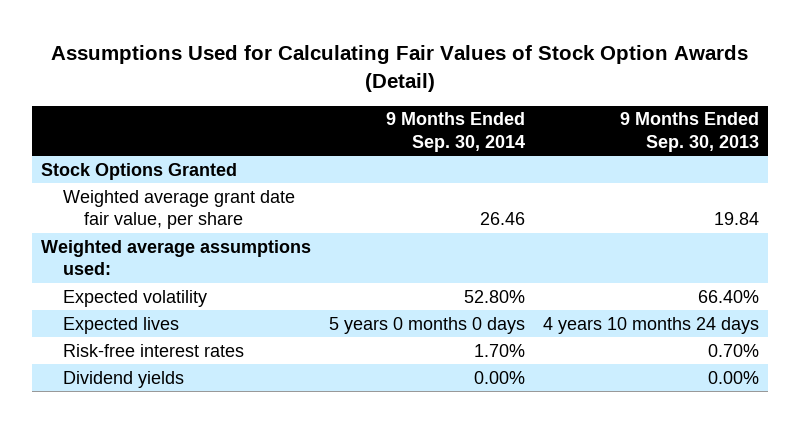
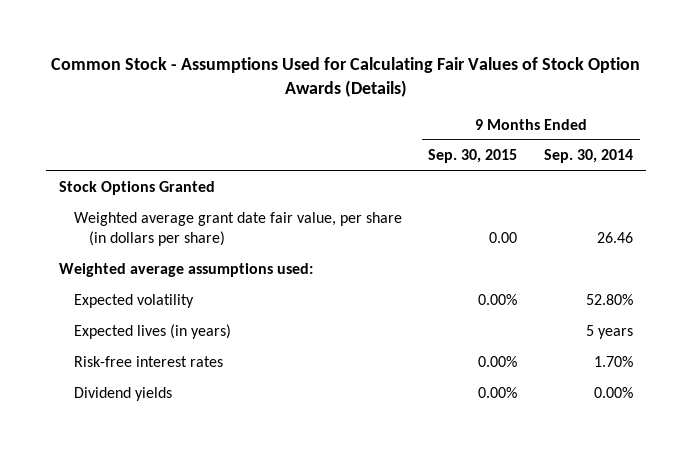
- Assumptions Used for Calculating Fair Values of Stock Option Awards (Detail)
+ Common Stock - Assumptions Used for Calculating Fair Values of Stock Option Awards (Details)
- | 9 Months Ended Sep. 30, 2014 | 9 Months Ended Sep. 30, 2013
+ | 9 Months Ended Sep. 30, 2015 | 9 Months Ended Sep. 30, 2014
- Weighted average grant date fair value, per share | 26.46 | 19.84
+ Weighted average grant date fair value, per share (in dollars per share) | 0.00 | 26.46
- Expected lives | 5 years 0 months 0 days | 4 years 10 months 24 days
+ Expected lives (in years) | | 5 years

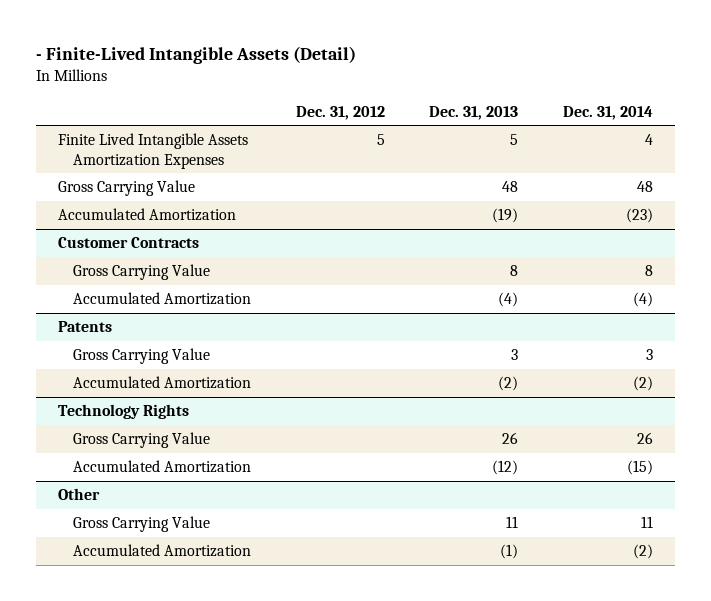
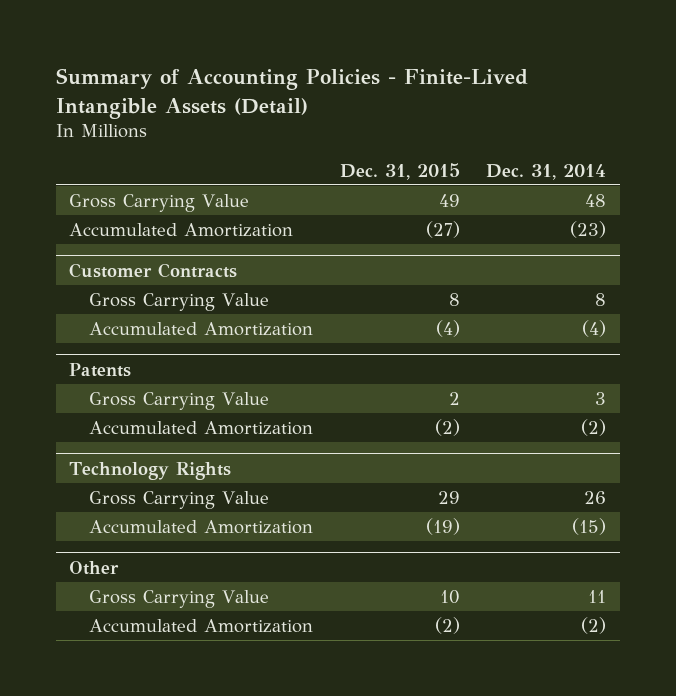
- - Finite-Lived Intangible Assets (Detail)
+ Summary of Accounting Policies - Finite-Lived Intangible Assets (Detail)
- | Dec. 31, 2012 | Dec. 31, 2013 | Dec. 31, 2014
+ | Dec. 31, 2015 | Dec. 31, 2014
- Finite Lived Intangible Assets Amortization Expenses | 5 | 5 | 4

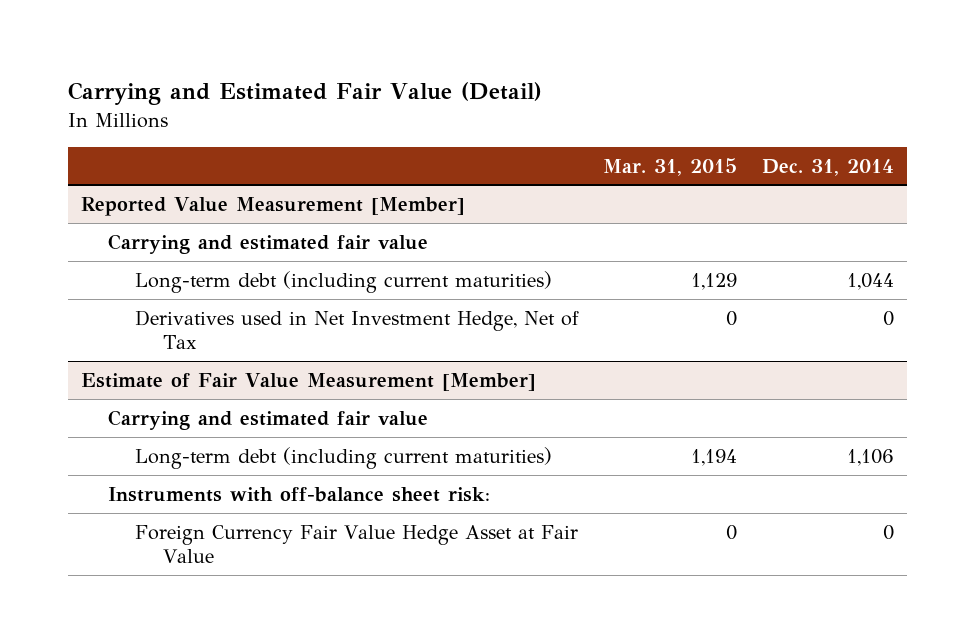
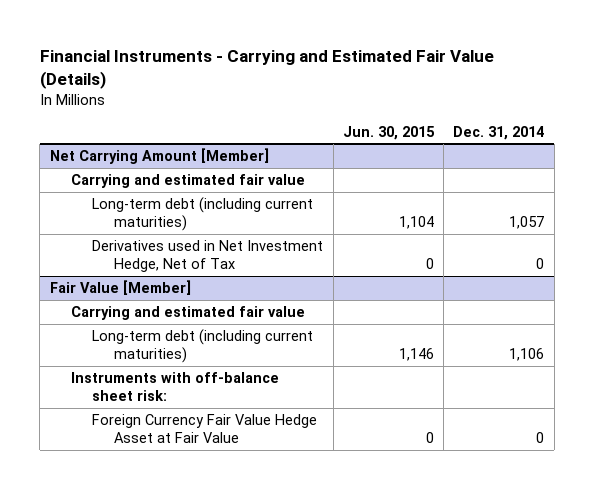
- Carrying and Estimated Fair Value (Detail)
+ Financial Instruments - Carrying and Estimated Fair Value (Details)
- | Mar. 31, 2015 | Dec. 31, 2014
+ | Jun. 30, 2015 | Dec. 31, 2014
- Reported Value Measurement [Member]
+ Net Carrying Amount [Member]
- Long-term debt (including current maturities) | 1,129 | 1,044
+ Long-term debt (including current maturities) | 1,104 | 1,057
- Estimate of Fair Value Measurement [Member]
+ Fair Value [Member]

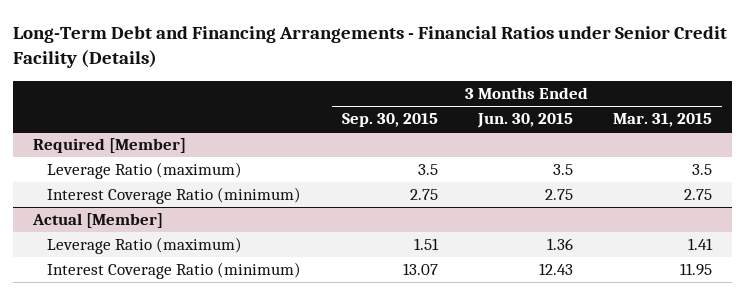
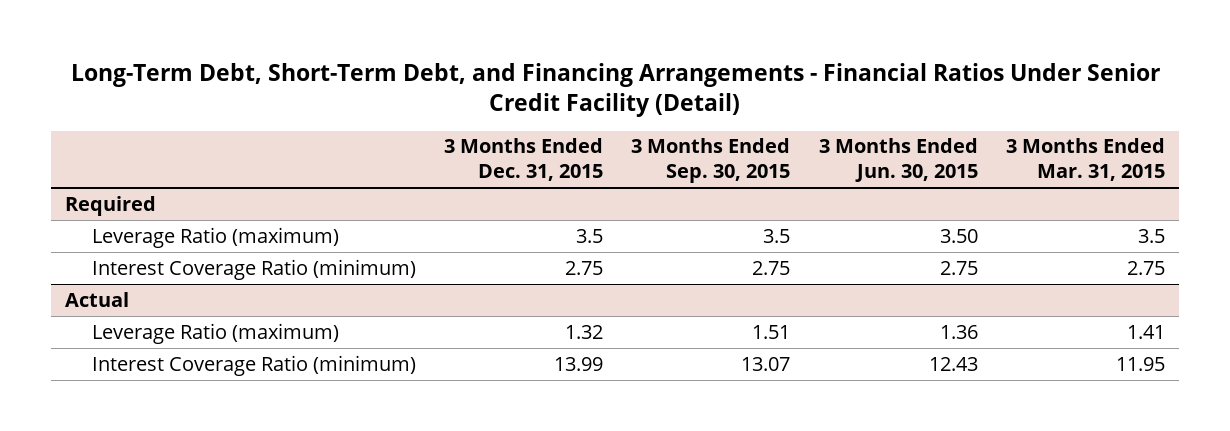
- Long-Term Debt and Financing Arrangements - Financial Ratios under Senior Credit Facility (Details)
+ Long-Term Debt, Short-Term Debt, and Financing Arrangements - Financial Ratios Under Senior Credit Facility (Detail)
- | 3 Months Ended Sep. 30, 2015 | 3 Months Ended Jun. 30, 2015 | 3 Months Ended Mar. 31, 2015
+ | 3 Months Ended Dec. 31, 2015 | 3 Months Ended Sep. 30, 2015 | 3 Months Ended Jun. 30, 2015 | 3 Months Ended Mar. 31, 2015
- Required [Member]
- Leverage Ratio (maximum) | 3.5 | 3.5 | 3.5
+ Required
+ Leverage Ratio (maximum) | 3.5 | 3.5 | 3.50 | 3.5
- Actual [Member]
+ Actual

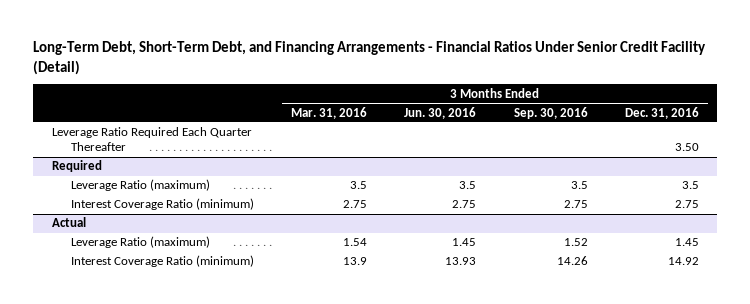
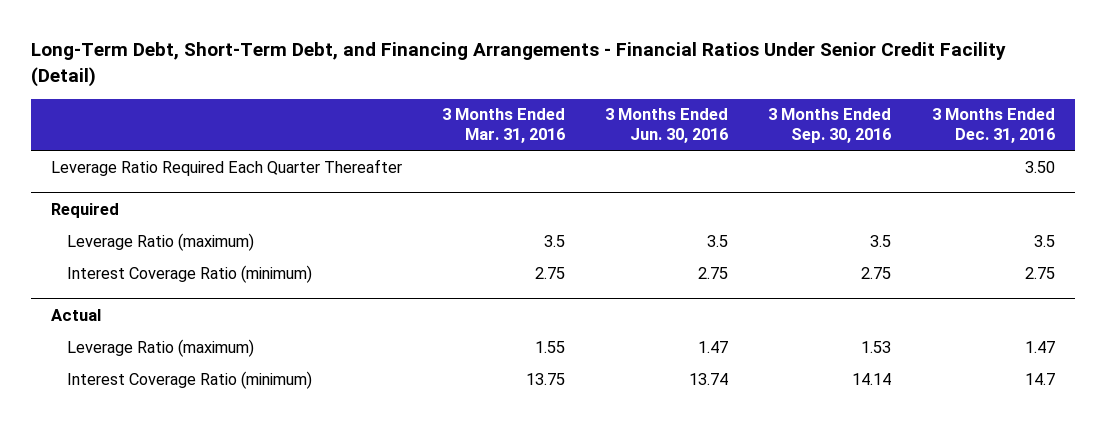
@ Actual
- Leverage Ratio (maximum) | 1.54 | 1.45 | 1.52 | 1.45
- Interest Coverage Ratio (minimum) | 13.9 | 13.93 | 14.26 | 14.92
+ Leverage Ratio (maximum) | 1.55 | 1.47 | 1.53 | 1.47
+ Interest Coverage Ratio (minimum) | 13.75 | 13.74 | 14.14 | 14.7

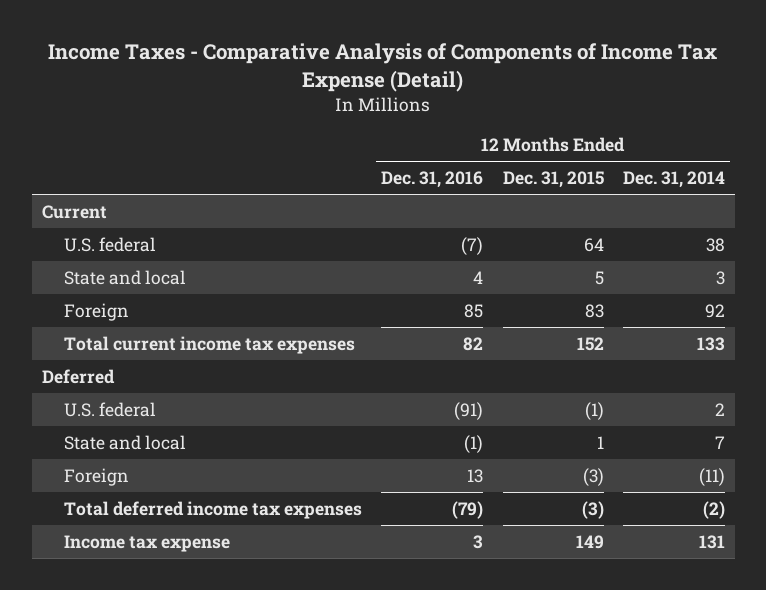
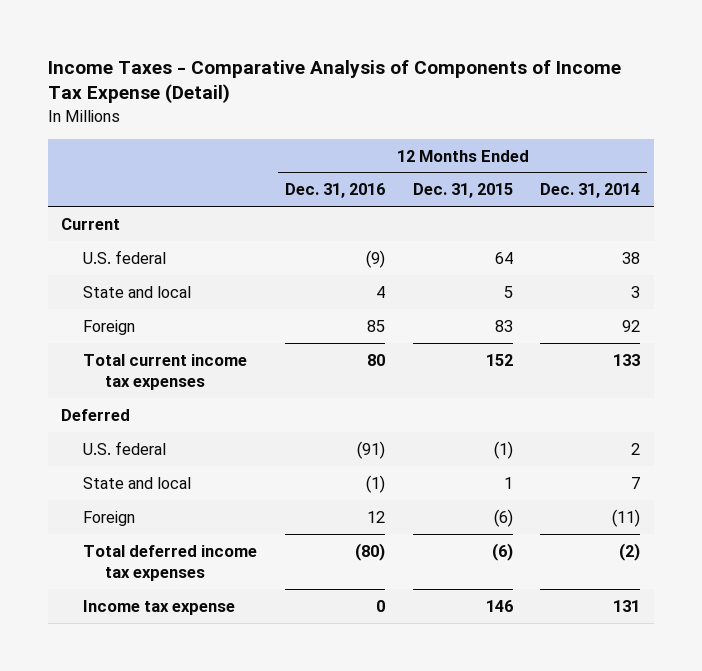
- U.S. federal | (7) | 64 | 38
+ U.S. federal | (9) | 64 | 38
- Total current income tax expenses | 82 | 152 | 133
+ Total current income tax expenses | 80 | 152 | 133
- Foreign | 13 | (3) | (11)
- Total deferred income tax expenses | (79) | (3) | (2)
- Income tax expense | 3 | 149 | 131
+ Foreign | 12 | (6) | (11)
+ Total deferred income tax expenses | (80) | (6) | (2)
+ Income tax expense | 0 | 146 | 131

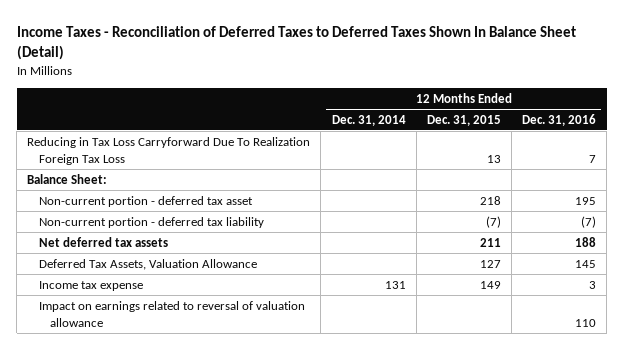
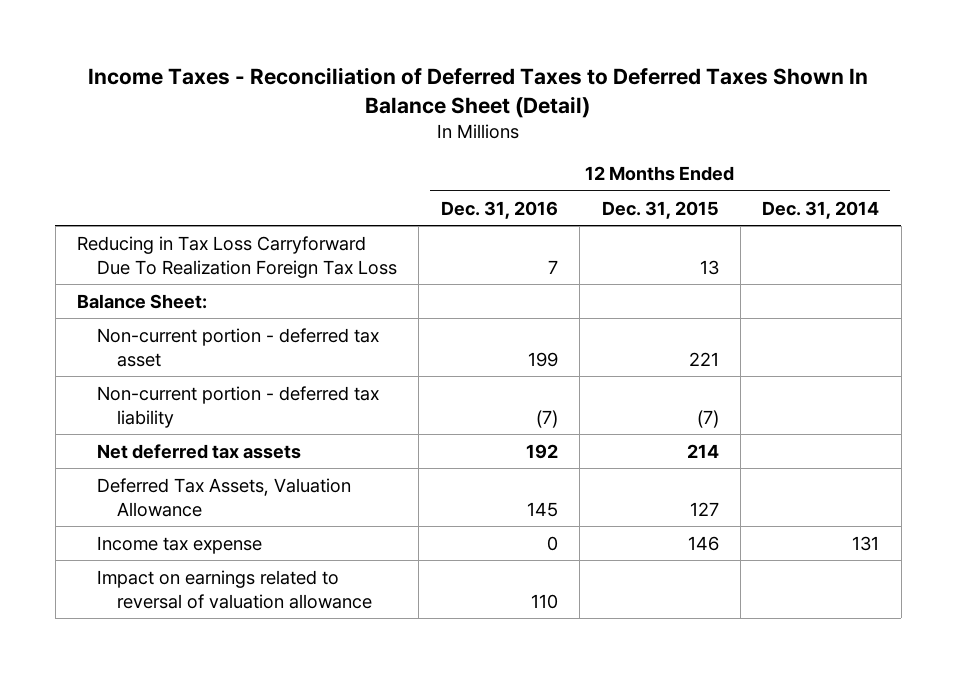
- | 12 Months Ended Dec. 31, 2014 | 12 Months Ended Dec. 31, 2015 | 12 Months Ended Dec. 31, 2016
+ | 12 Months Ended Dec. 31, 2016 | 12 Months Ended Dec. 31, 2015 | 12 Months Ended Dec. 31, 2014
- Non-current portion - deferred tax asset | | 218 | 195
+ Non-current portion - deferred tax asset | 199 | 221 |
- Net deferred tax assets | | 211 | 188
+ Net deferred tax assets | 192 | 214 |
- Income tax expense | 131 | 149 | 3
+ Income tax expense | 0 | 146 | 131

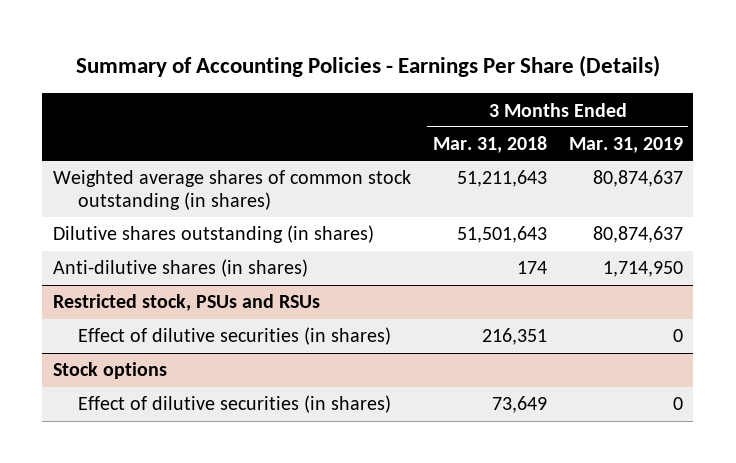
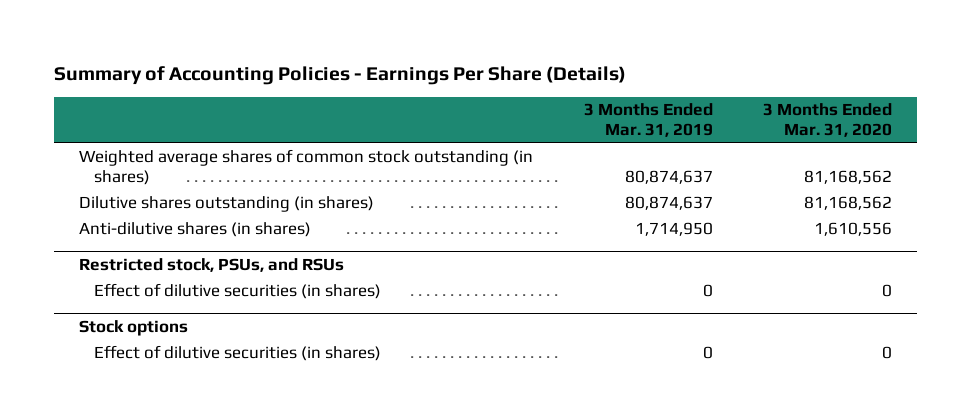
- | 3 Months Ended Mar. 31, 2018 | 3 Months Ended Mar. 31, 2019
+ | 3 Months Ended Mar. 31, 2019 | 3 Months Ended Mar. 31, 2020
- Restricted stock, PSUs and RSUs
+ Restricted stock, PSUs, and RSUs

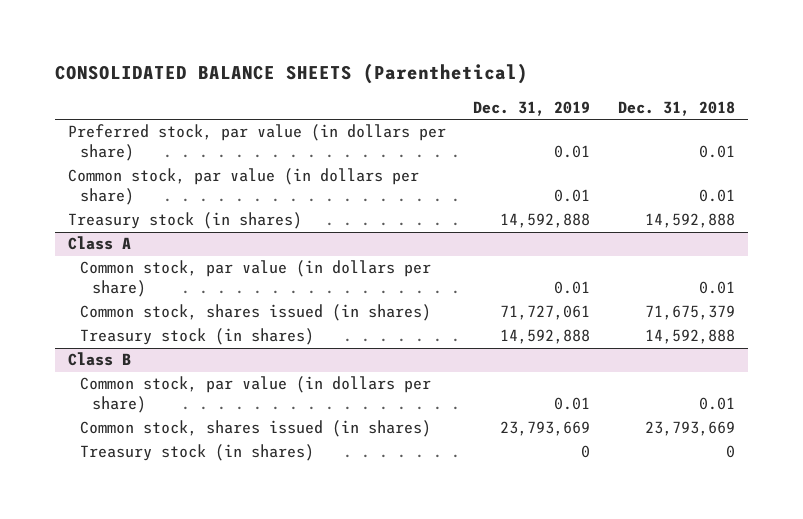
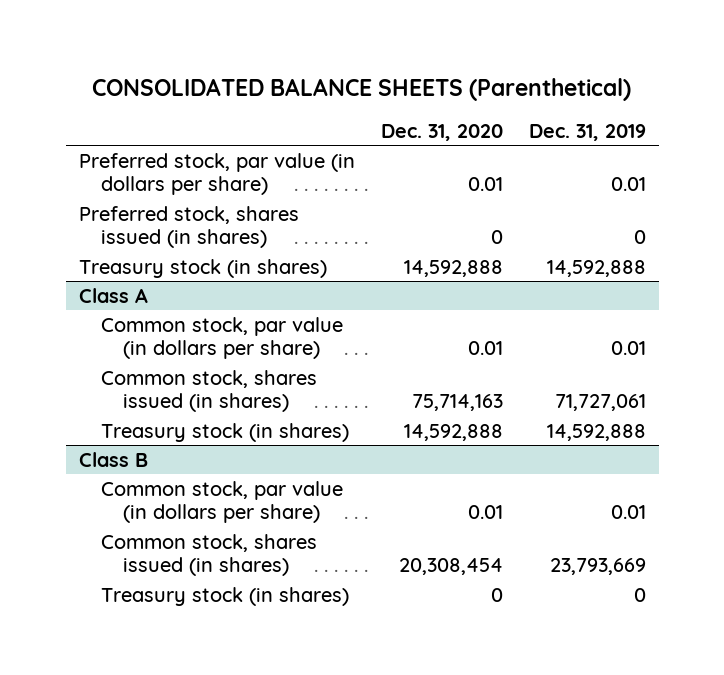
- | Dec. 31, 2019 | Dec. 31, 2018
+ | Dec. 31, 2020 | Dec. 31, 2019
- Common stock, par value (in dollars per share) | 0.01 | 0.01
+ Preferred stock, shares issued (in shares) | 0 | 0

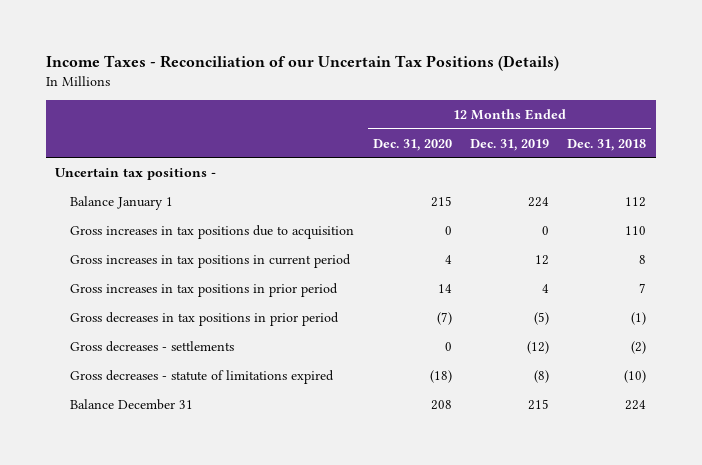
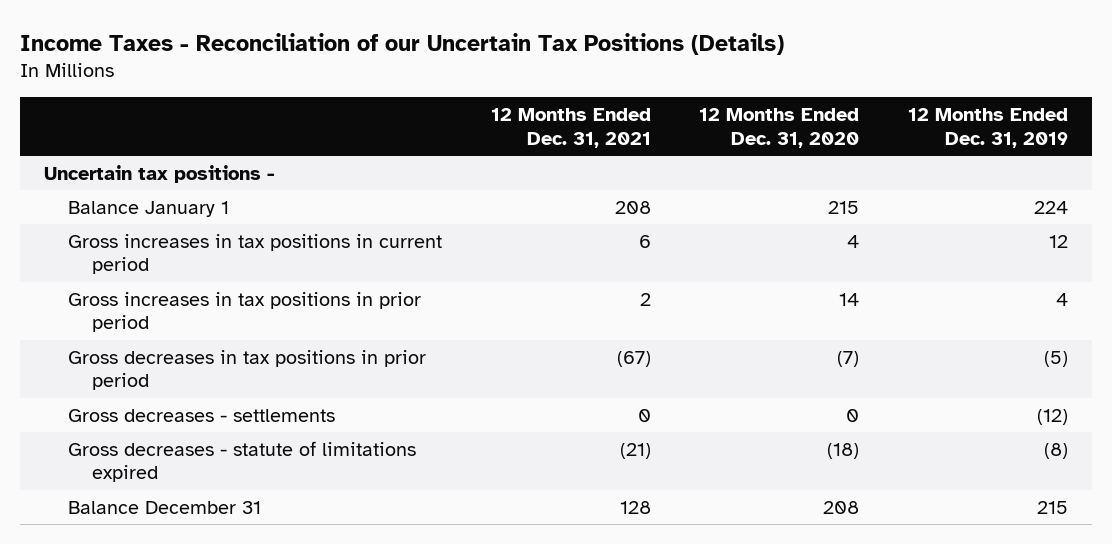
- | 12 Months Ended Dec. 31, 2020 | 12 Months Ended Dec. 31, 2019 | 12 Months Ended Dec. 31, 2018
+ | 12 Months Ended Dec. 31, 2021 | 12 Months Ended Dec. 31, 2020 | 12 Months Ended Dec. 31, 2019
- Gross increases in tax positions due to acquisition | 0 | 0 | 110

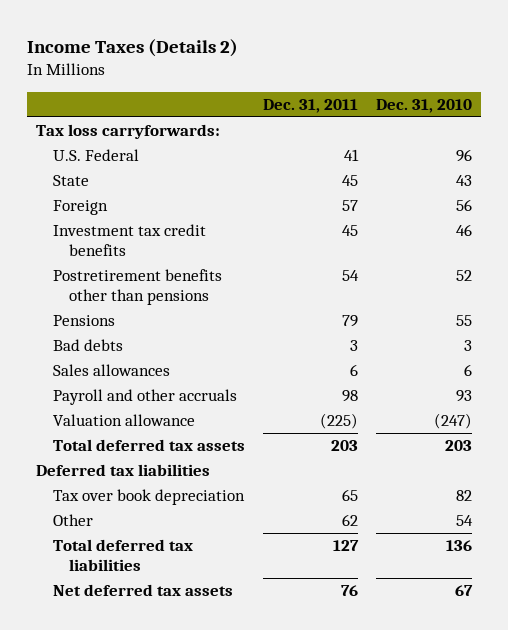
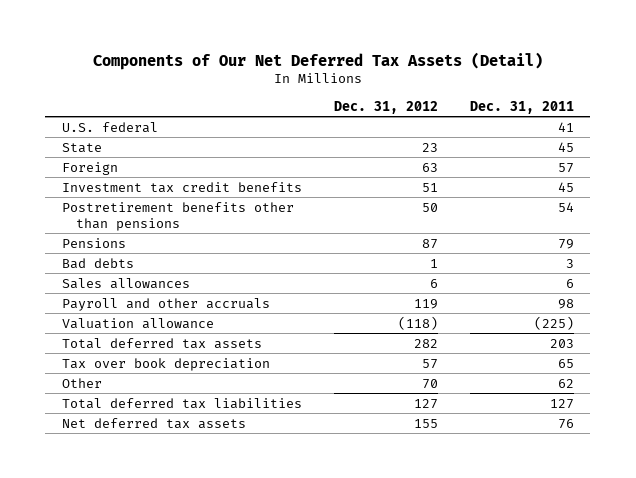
- Income Taxes (Details 2)
+ Components of Our Net Deferred Tax Assets (Detail)
- | Dec. 31, 2011 | Dec. 31, 2010
+ | Dec. 31, 2012 | Dec. 31, 2011
- Tax loss carryforwards:
- U.S. Federal | 41 | 96
+ U.S. federal | | 41
- Deferred tax liabilities

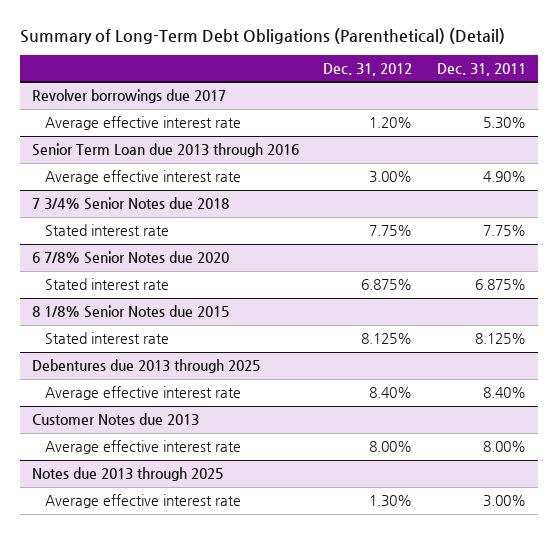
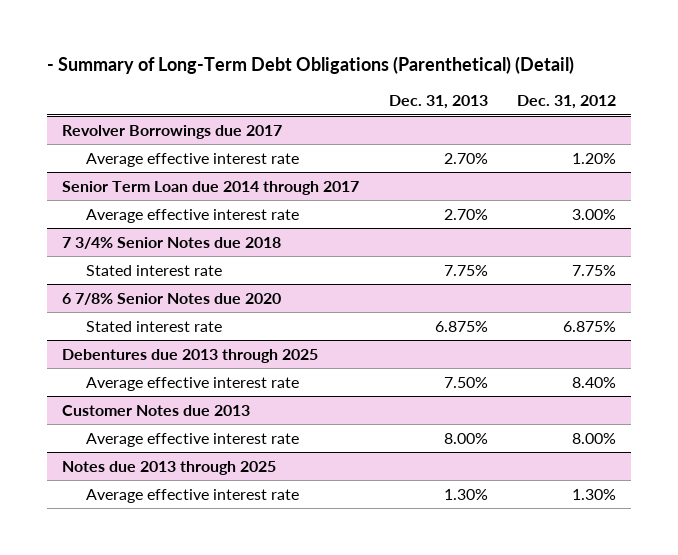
- Summary of Long-Term Debt Obligations (Parenthetical) (Detail)
+ - Summary of Long-Term Debt Obligations (Parenthetical) (Detail)
- | Dec. 31, 2012 | Dec. 31, 2011
+ | Dec. 31, 2013 | Dec. 31, 2012
- Revolver borrowings due 2017
+ Revolver Borrowings due 2017
- Senior Term Loan due 2013 through 2016
+ Senior Term Loan due 2014 through 2017
- 8 1/8% Senior Notes due 2015
- Stated interest rate | 8.125% | 8.125%

